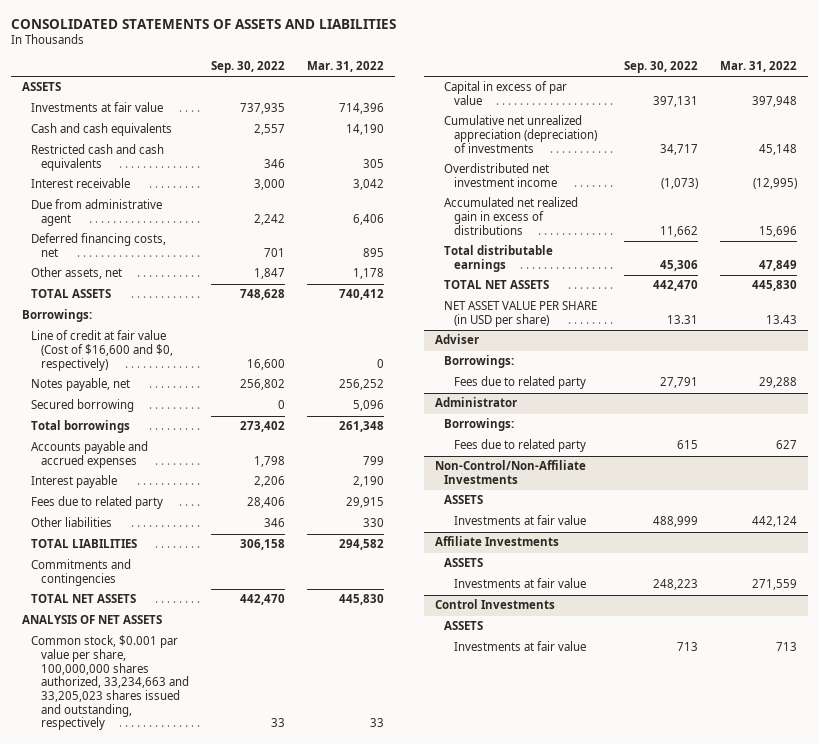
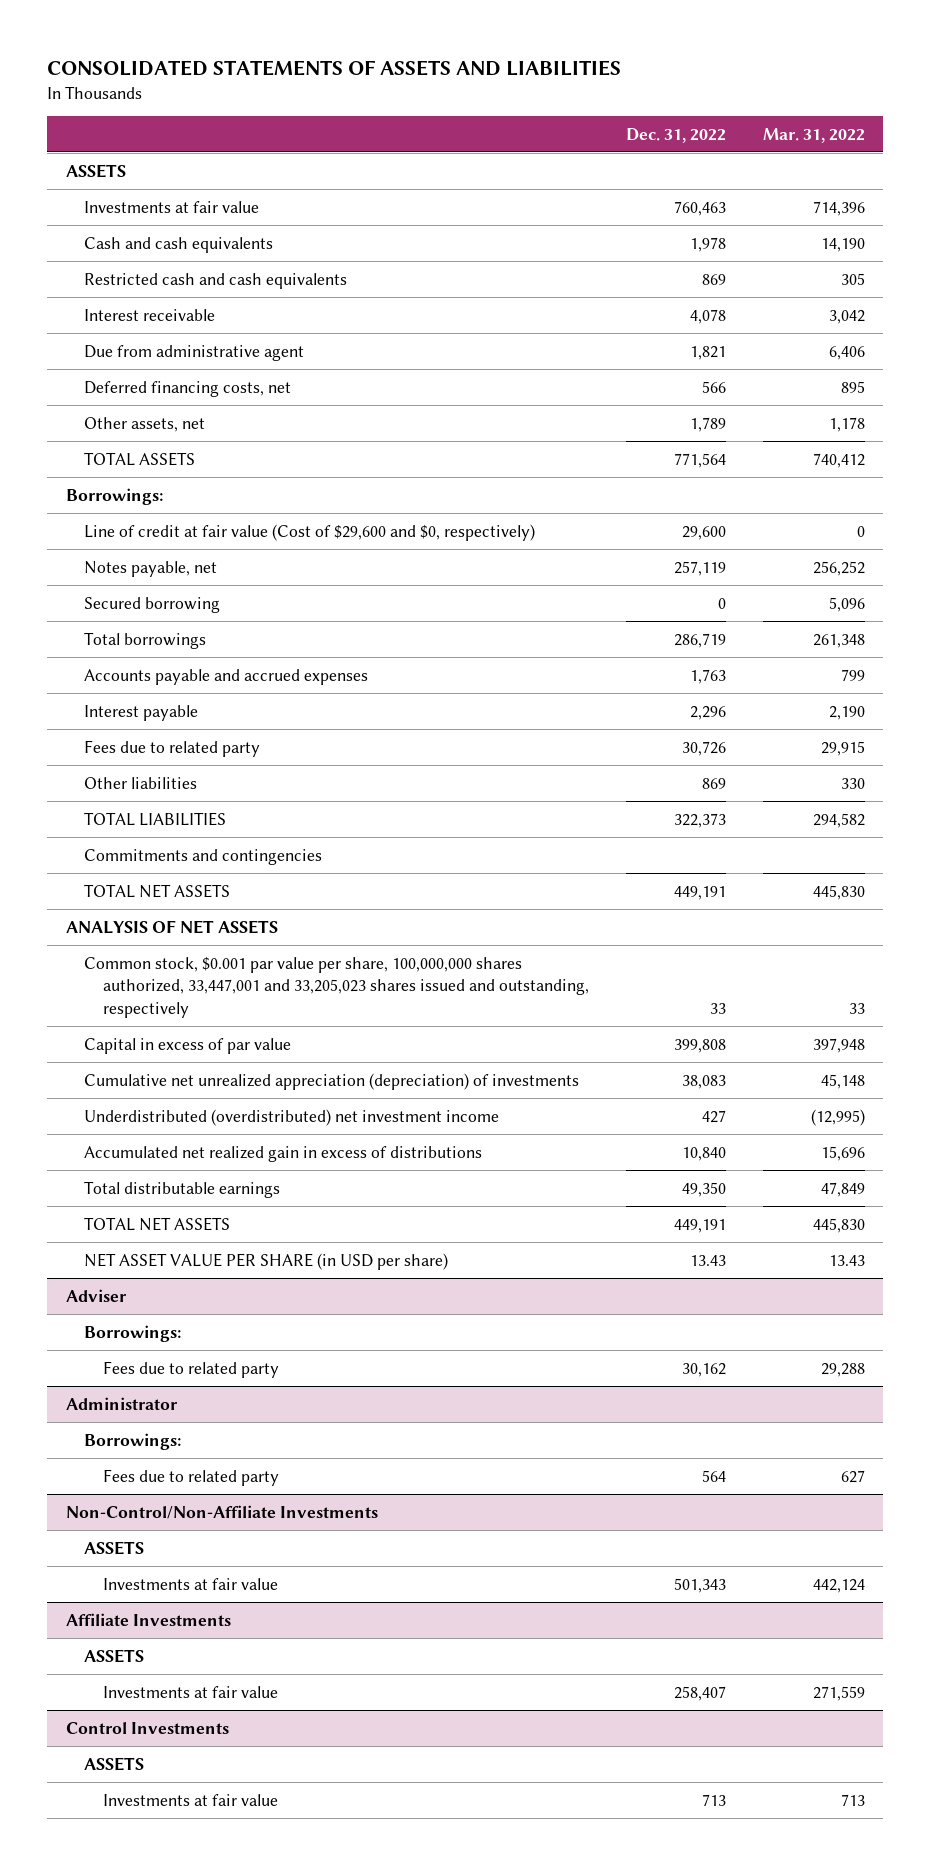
- | Sep. 30, 2022 | Mar. 31, 2022
+ | Dec. 31, 2022 | Mar. 31, 2022
- Line of credit at fair value (Cost of $16,600 and $0, respectively) | 16,600 | 0
+ Line of credit at fair value (Cost of $29,600 and $0, respectively) | 29,600 | 0
- Common stock, $0.001 par value per share, 100,000,000 shares authorized, 33,234,663 and 33,205,023 shares issued and outstanding, respectively | 33 | 33
+ Common stock, $0.001 par value per share, 100,000,000 shares authorized, 33,447,001 and 33,205,023 shares issued and outstanding, respectively | 33 | 33
- Overdistributed net investment income | (1,073) | (12,995)
+ Underdistributed (overdistributed) net investment income | 427 | (12,995)

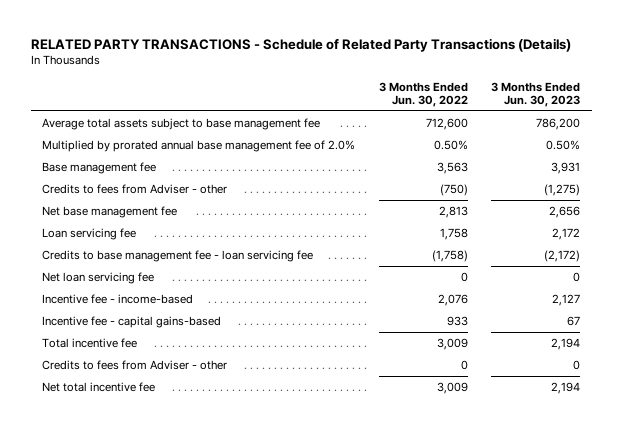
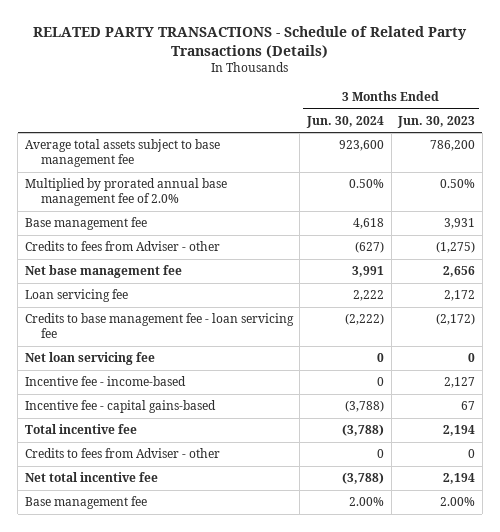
- | 3 Months Ended Jun. 30, 2022 | 3 Months Ended Jun. 30, 2023
+ | 3 Months Ended Jun. 30, 2024 | 3 Months Ended Jun. 30, 2023
+ Base management fee | 2.00% | 2.00%

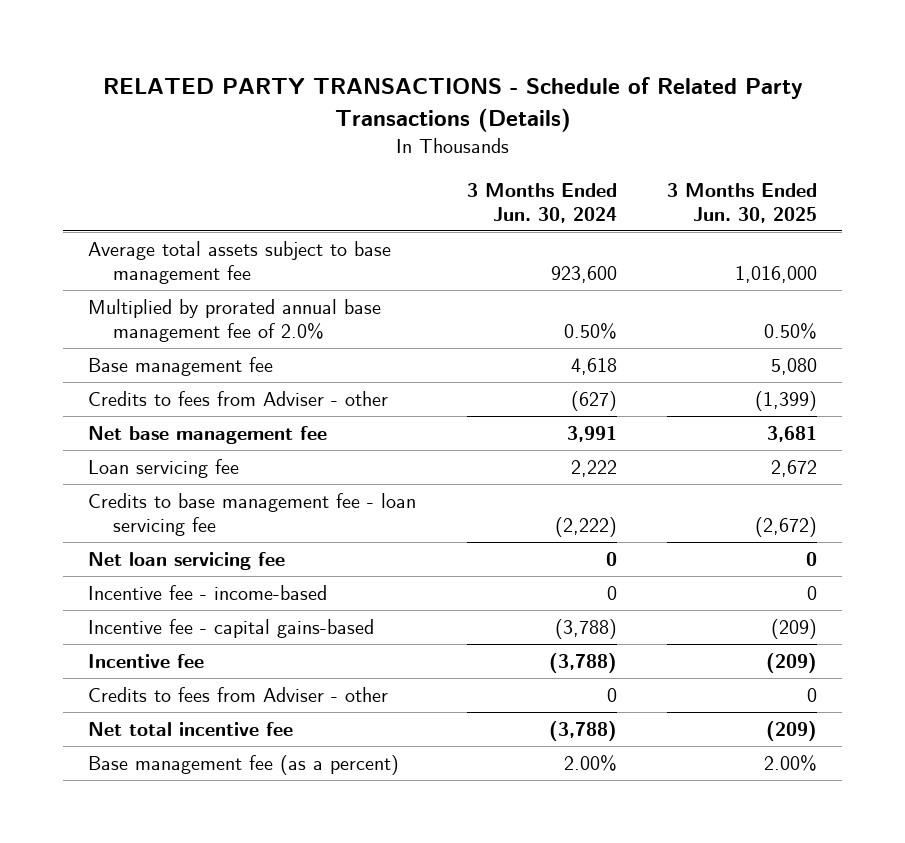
- | 3 Months Ended Jun. 30, 2024 | 3 Months Ended Jun. 30, 2023
+ | 3 Months Ended Jun. 30, 2024 | 3 Months Ended Jun. 30, 2025
- Total incentive fee | (3,788) | 2,194
+ Incentive fee | (3,788) | (209)
- Base management fee | 2.00% | 2.00%
+ Base management fee (as a percent) | 2.00% | 2.00%

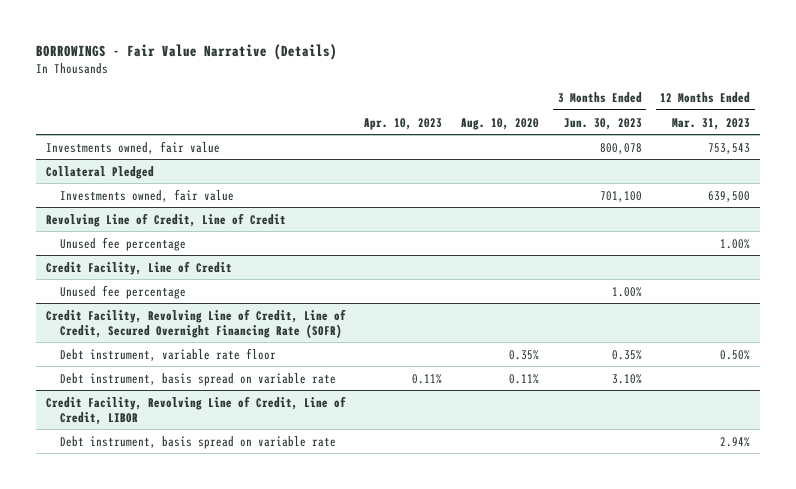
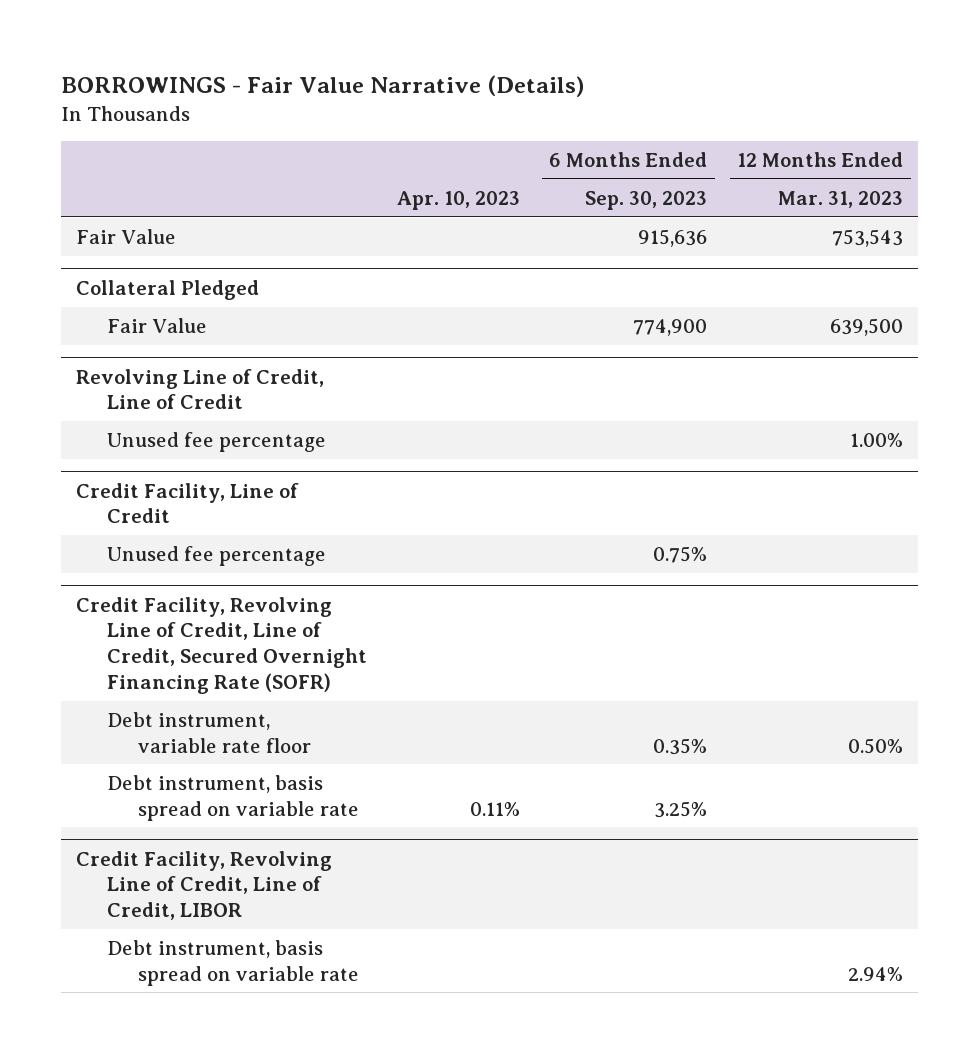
- | Apr. 10, 2023 | Aug. 10, 2020 | 3 Months Ended Jun. 30, 2023 | 12 Months Ended Mar. 31, 2023
+ | Apr. 10, 2023 | 6 Months Ended Sep. 30, 2023 | 12 Months Ended Mar. 31, 2023
- Investments owned, fair value | | | 800,078 | 753,543
+ Fair Value | | 915,636 | 753,543
@ Collateral Pledged
- Investments owned, fair value | | | 701,100 | 639,500
+ Fair Value | | 774,900 | 639,500

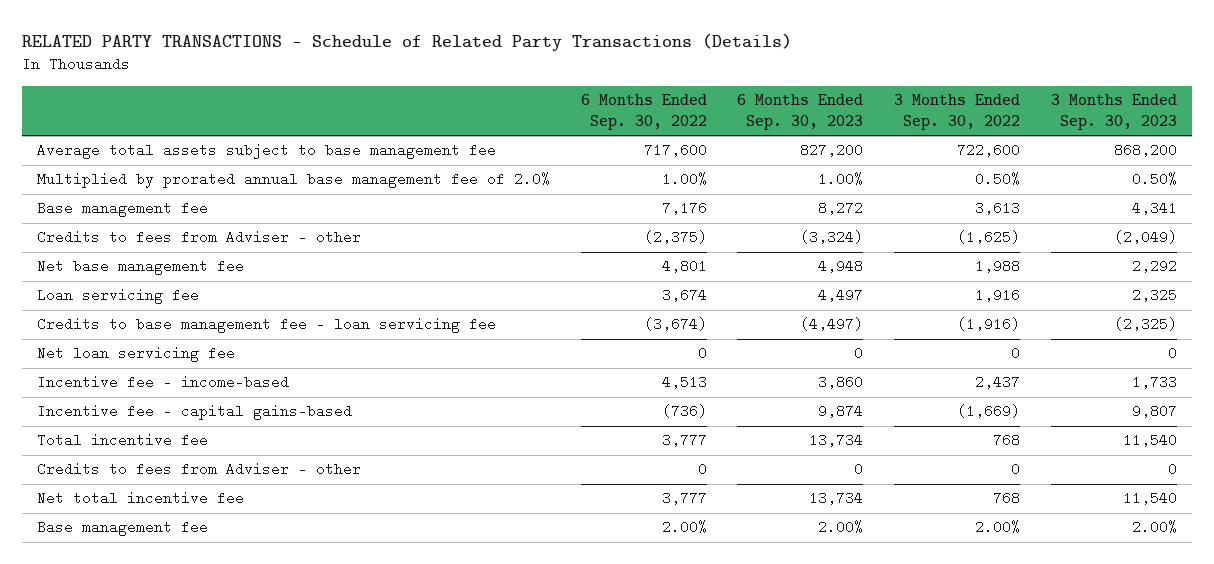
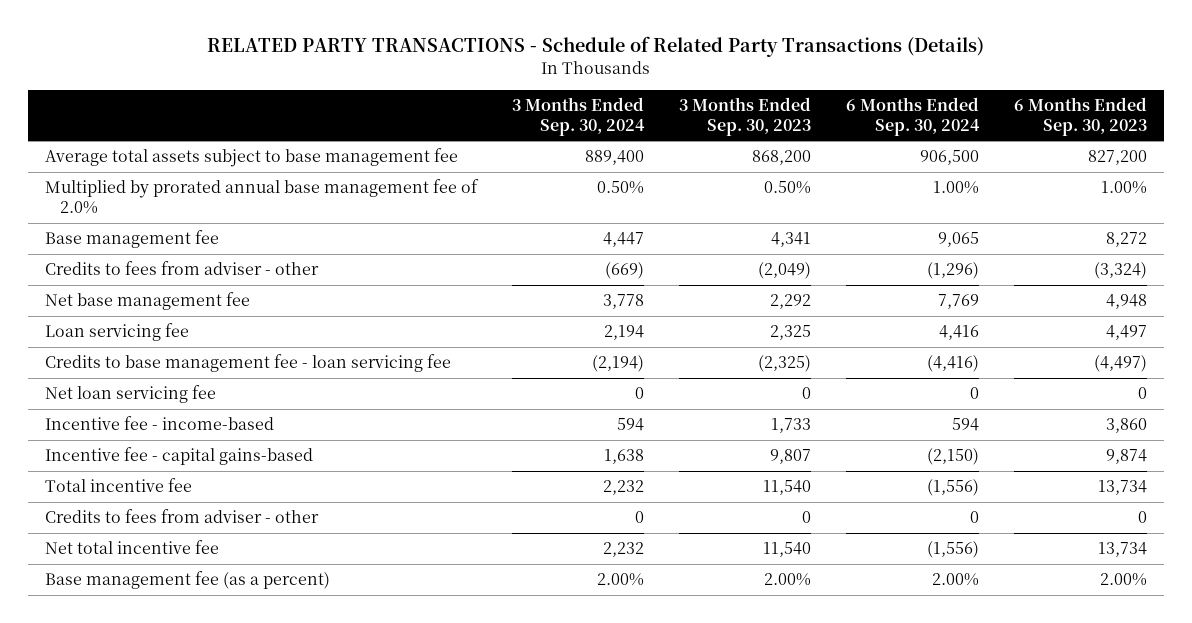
- | 6 Months Ended Sep. 30, 2022 | 6 Months Ended Sep. 30, 2023 | 3 Months Ended Sep. 30, 2022 | 3 Months Ended Sep. 30, 2023
+ | 3 Months Ended Sep. 30, 2024 | 3 Months Ended Sep. 30, 2023 | 6 Months Ended Sep. 30, 2024 | 6 Months Ended Sep. 30, 2023
- Credits to fees from Adviser - other | (2,375) | (3,324) | (1,625) | (2,049)
+ Credits to fees from adviser - other | (669) | (2,049) | (1,296) | (3,324)
- Credits to fees from Adviser - other | 0 | 0 | 0 | 0
+ Credits to fees from adviser - other | 0 | 0 | 0 | 0
- Base management fee | 2.00% | 2.00% | 2.00% | 2.00%
+ Base management fee (as a percent) | 2.00% | 2.00% | 2.00% | 2.00%

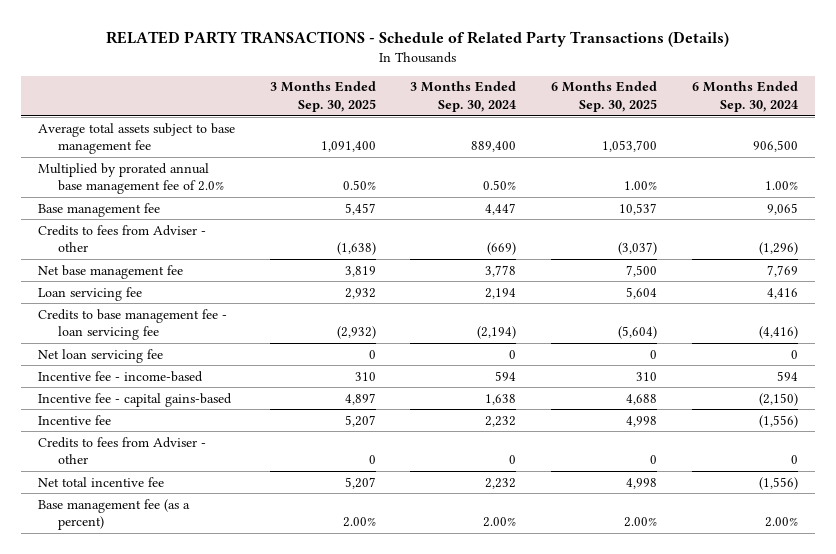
- | 3 Months Ended Sep. 30, 2024 | 3 Months Ended Sep. 30, 2023 | 6 Months Ended Sep. 30, 2024 | 6 Months Ended Sep. 30, 2023
+ | 3 Months Ended Sep. 30, 2025 | 3 Months Ended Sep. 30, 2024 | 6 Months Ended Sep. 30, 2025 | 6 Months Ended Sep. 30, 2024
- Credits to fees from adviser - other | (669) | (2,049) | (1,296) | (3,324)
+ Credits to fees from Adviser - other | (1,638) | (669) | (3,037) | (1,296)
- Total incentive fee | 2,232 | 11,540 | (1,556) | 13,734
- Credits to fees from adviser - other | 0 | 0 | 0 | 0
+ Incentive fee | 5,207 | 2,232 | 4,998 | (1,556)
+ Credits to fees from Adviser - other | 0 | 0 | 0 | 0

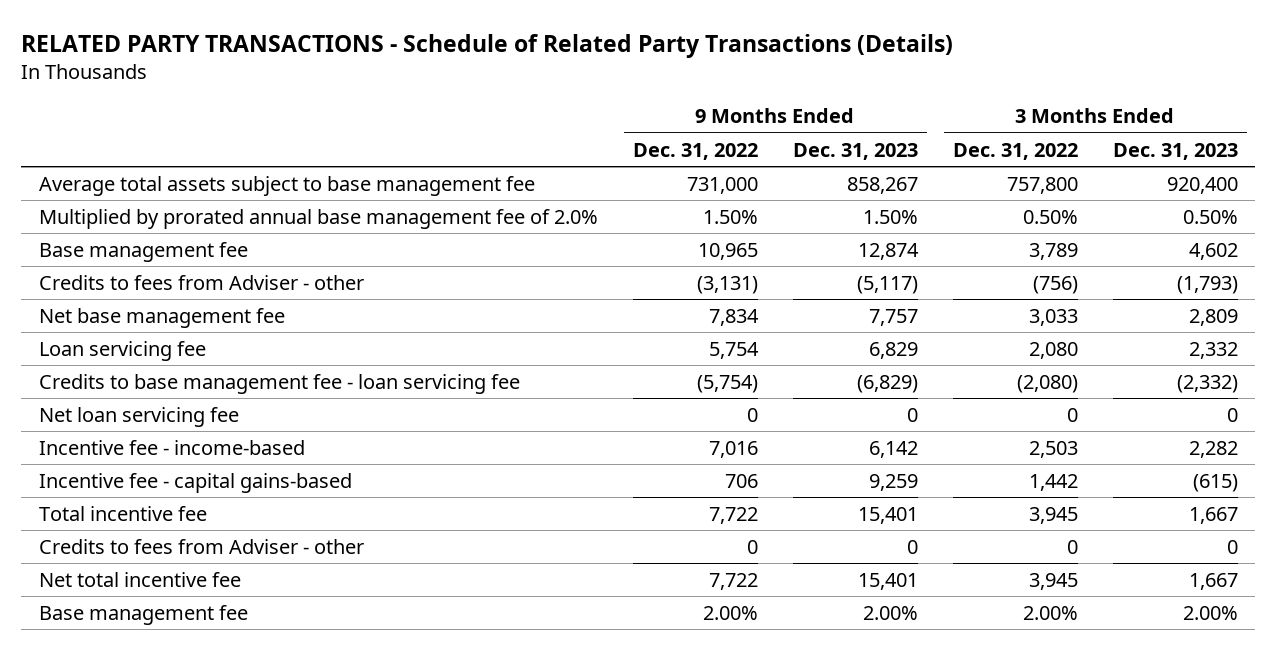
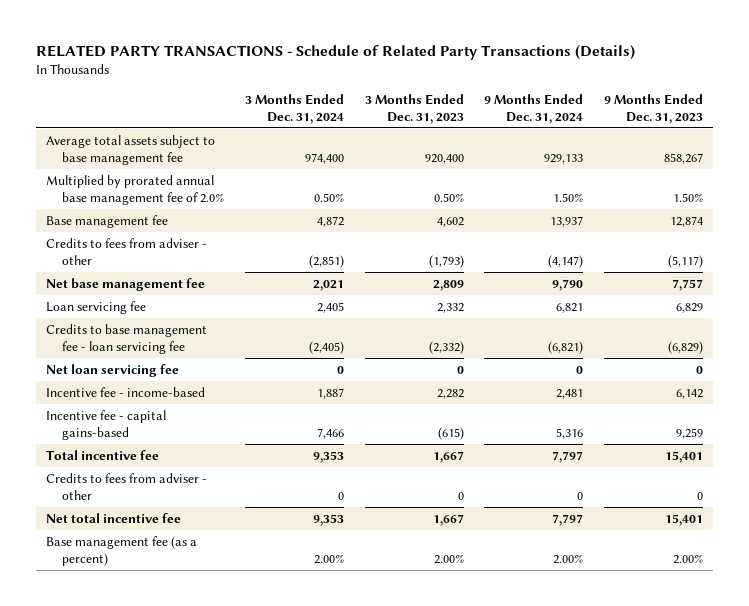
- | 9 Months Ended Dec. 31, 2022 | 9 Months Ended Dec. 31, 2023 | 3 Months Ended Dec. 31, 2022 | 3 Months Ended Dec. 31, 2023
+ | 3 Months Ended Dec. 31, 2024 | 3 Months Ended Dec. 31, 2023 | 9 Months Ended Dec. 31, 2024 | 9 Months Ended Dec. 31, 2023
- Credits to fees from Adviser - other | (3,131) | (5,117) | (756) | (1,793)
+ Credits to fees from adviser - other | (2,851) | (1,793) | (4,147) | (5,117)
- Credits to fees from Adviser - other | 0 | 0 | 0 | 0
+ Credits to fees from adviser - other | 0 | 0 | 0 | 0
- Base management fee | 2.00% | 2.00% | 2.00% | 2.00%
+ Base management fee (as a percent) | 2.00% | 2.00% | 2.00% | 2.00%

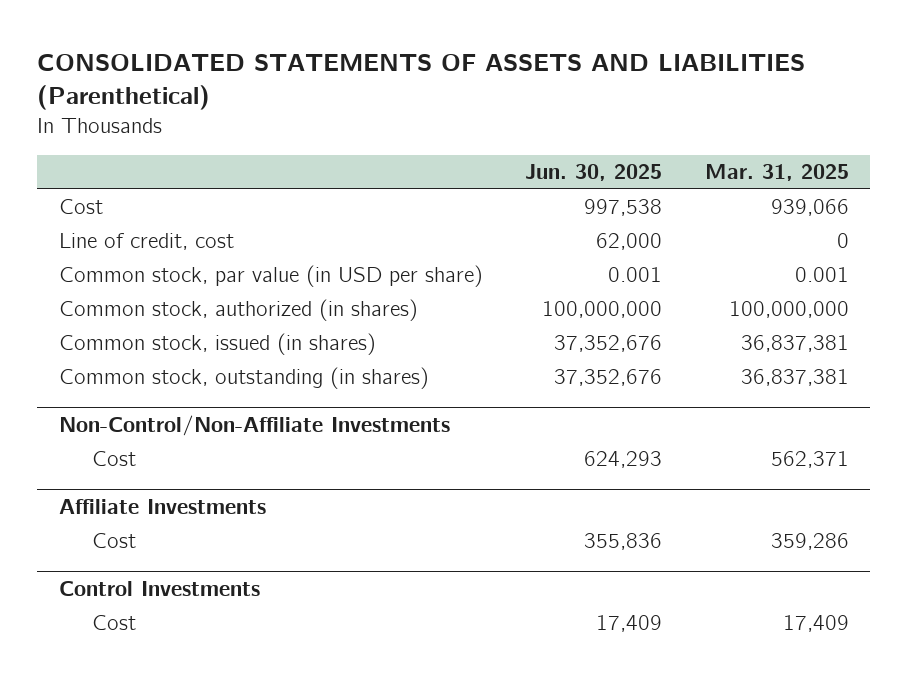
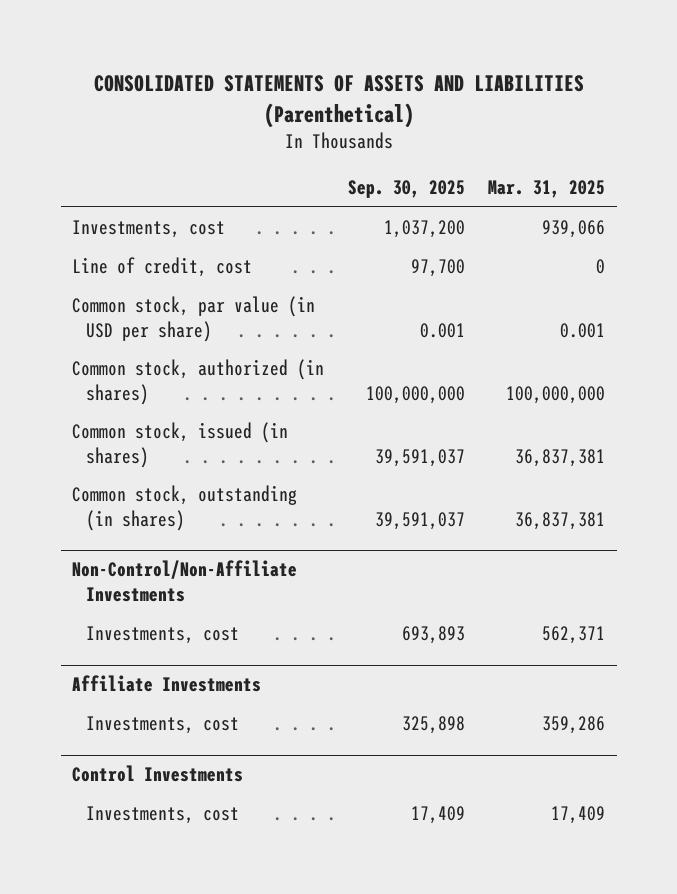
- | Jun. 30, 2025 | Mar. 31, 2025
+ | Sep. 30, 2025 | Mar. 31, 2025
- Cost | 997,538 | 939,066
+ Investments, cost | 1,037,200 | 939,066
@ Non-Control/Non-Affiliate Investments
- Cost | 624,293 | 562,371
+ Investments, cost | 693,893 | 562,371
@ Affiliate Investments
- Cost | 355,836 | 359,286
+ Investments, cost | 325,898 | 359,286
@ Control Investments
- Cost | 17,409 | 17,409
+ Investments, cost | 17,409 | 17,409

